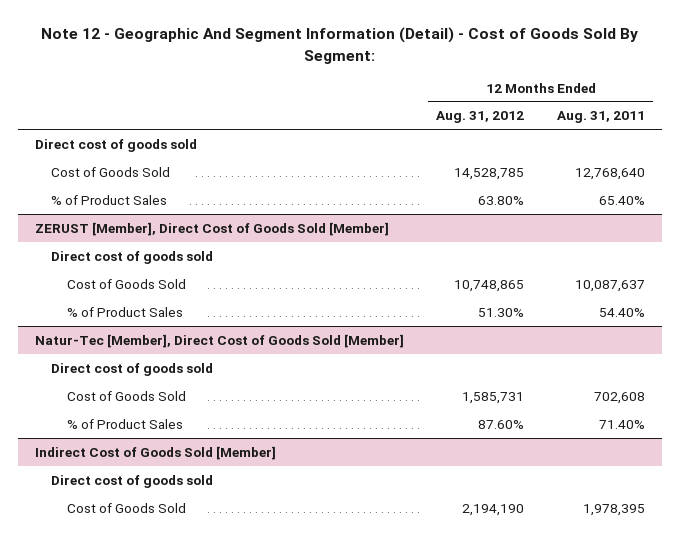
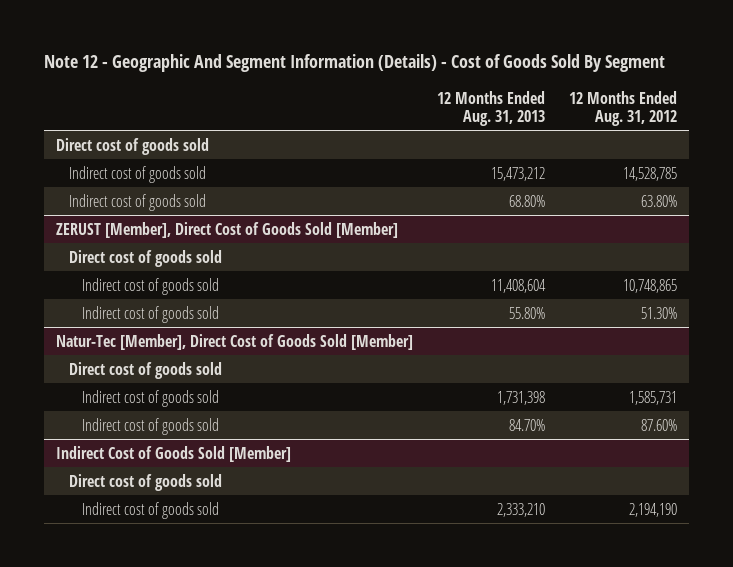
- Note 12 - Geographic And Segment Information (Detail) - Cost of Goods Sold By Segment:
+ Note 12 - Geographic And Segment Information (Details) - Cost of Goods Sold By Segment
- | 12 Months Ended Aug. 31, 2012 | 12 Months Ended Aug. 31, 2011
+ | 12 Months Ended Aug. 31, 2013 | 12 Months Ended Aug. 31, 2012
- Cost of Goods Sold | 14,528,785 | 12,768,640
- % of Product Sales | 63.80% | 65.40%
+ Indirect cost of goods sold | 15,473,212 | 14,528,785
+ Indirect cost of goods sold | 68.80% | 63.80%
@ ZERUST [Member], Direct Cost of Goods Sold [Member]
- Cost of Goods Sold | 10,748,865 | 10,087,637
- % of Product Sales | 51.30% | 54.40%
+ Indirect cost of goods sold | 11,408,604 | 10,748,865
+ Indirect cost of goods sold | 55.80% | 51.30%
@ Natur-Tec [Member], Direct Cost of Goods Sold [Member]
- Cost of Goods Sold | 1,585,731 | 702,608
- % of Product Sales | 87.60% | 71.40%
+ Indirect cost of goods sold | 1,731,398 | 1,585,731
+ Indirect cost of goods sold | 84.70% | 87.60%
@ Indirect Cost of Goods Sold [Member]
- Cost of Goods Sold | 2,194,190 | 1,978,395
+ Indirect cost of goods sold | 2,333,210 | 2,194,190

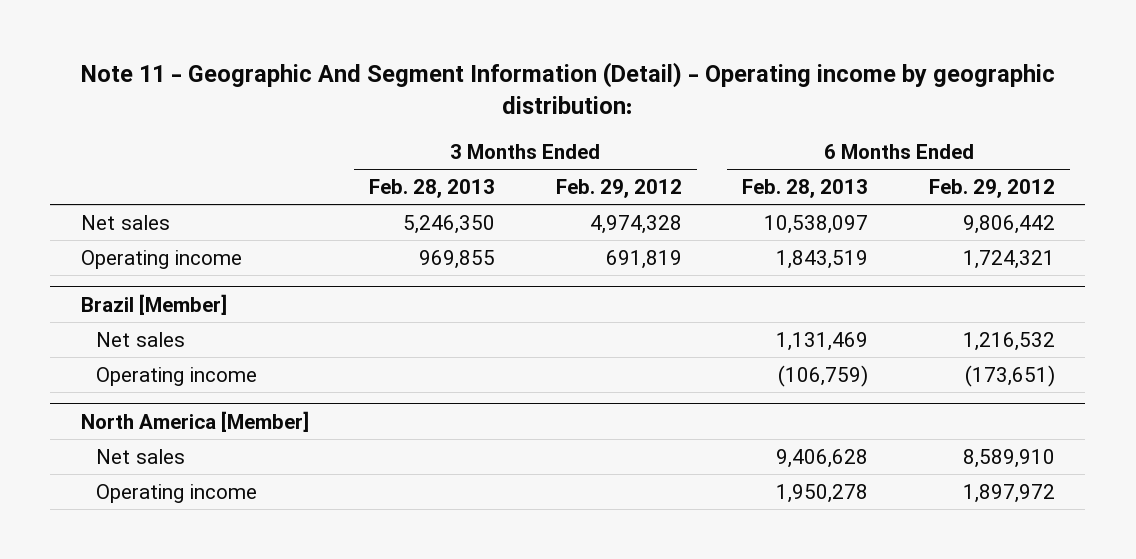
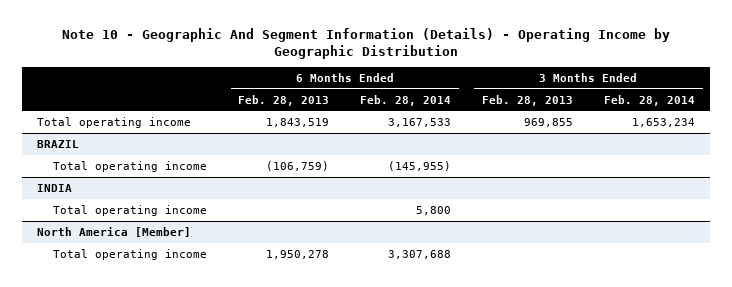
- Note 11 - Geographic And Segment Information (Detail) - Operating income by geographic distribution:
+ Note 10 - Geographic And Segment Information (Details) - Operating Income by Geographic Distribution
- | 3 Months Ended Feb. 28, 2013 | 3 Months Ended Feb. 29, 2012 | 6 Months Ended Feb. 28, 2013 | 6 Months Ended Feb. 29, 2012
+ | 6 Months Ended Feb. 28, 2013 | 6 Months Ended Feb. 28, 2014 | 3 Months Ended Feb. 28, 2013 | 3 Months Ended Feb. 28, 2014
- Net sales | 5,246,350 | 4,974,328 | 10,538,097 | 9,806,442
- Operating income | 969,855 | 691,819 | 1,843,519 | 1,724,321
- Brazil [Member]
- Net sales | | | 1,131,469 | 1,216,532
- Operating income | | | (106,759) | (173,651)
+ Total operating income | 1,843,519 | 3,167,533 | 969,855 | 1,653,234
+ BRAZIL
+ Total operating income | (106,759) | (145,955) | |
+ INDIA
+ Total operating income | | 5,800 | |
@ North America [Member]
- Net sales | | | 9,406,628 | 8,589,910
- Operating income | | | 1,950,278 | 1,897,972
+ Total operating income | 1,950,278 | 3,307,688 | |

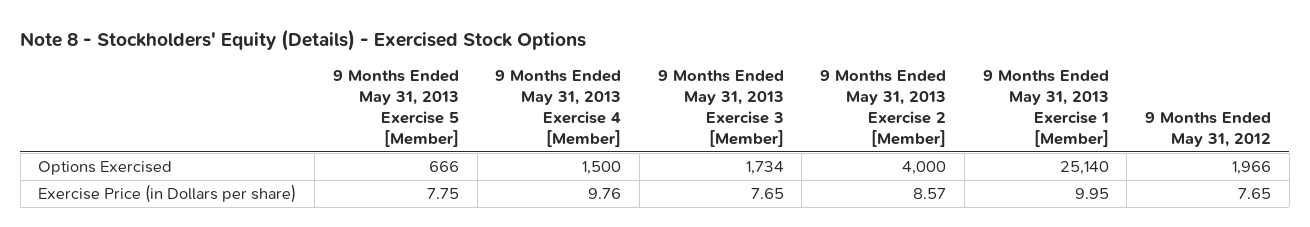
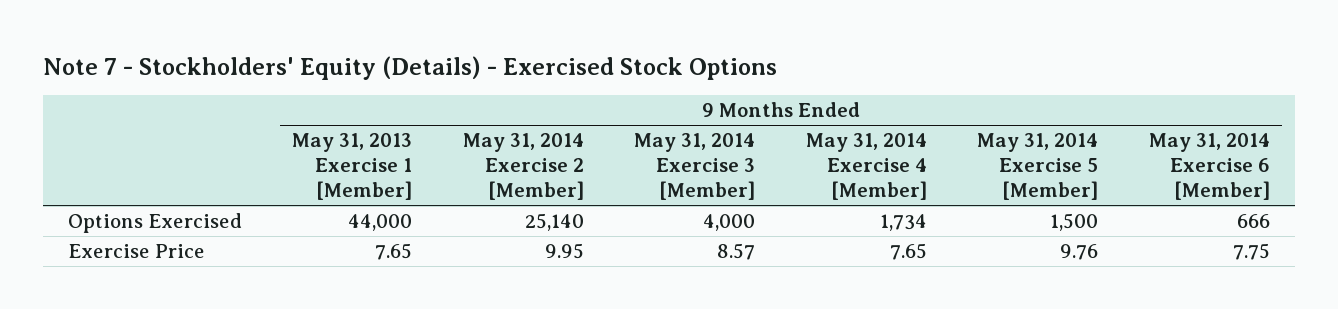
- Note 8 - Stockholders' Equity (Details) - Exercised Stock Options
+ Note 7 - Stockholders' Equity (Details) - Exercised Stock Options
- | 9 Months Ended May 31, 2013 Exercise 5 [Member] | 9 Months Ended May 31, 2013 Exercise 4 [Member] | 9 Months Ended May 31, 2013 Exercise 3 [Member] | 9 Months Ended May 31, 2013 Exercise 2 [Member] | 9 Months Ended May 31, 2013 Exercise 1 [Member] | 9 Months Ended May 31, 2012
+ | 9 Months Ended May 31, 2013 Exercise 1 [Member] | 9 Months Ended May 31, 2014 Exercise 2 [Member] | 9 Months Ended May 31, 2014 Exercise 3 [Member] | 9 Months Ended May 31, 2014 Exercise 4 [Member] | 9 Months Ended May 31, 2014 Exercise 5 [Member] | 9 Months Ended May 31, 2014 Exercise 6 [Member]
- Options Exercised | 666 | 1,500 | 1,734 | 4,000 | 25,140 | 1,966
- Exercise Price (in Dollars per share) | 7.75 | 9.76 | 7.65 | 8.57 | 9.95 | 7.65
+ Options Exercised | 44,000 | 25,140 | 4,000 | 1,734 | 1,500 | 666
+ Exercise Price | 7.65 | 9.95 | 8.57 | 7.65 | 9.76 | 7.75

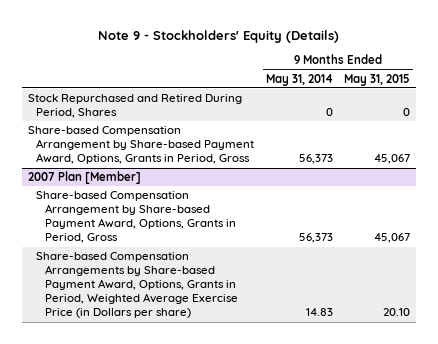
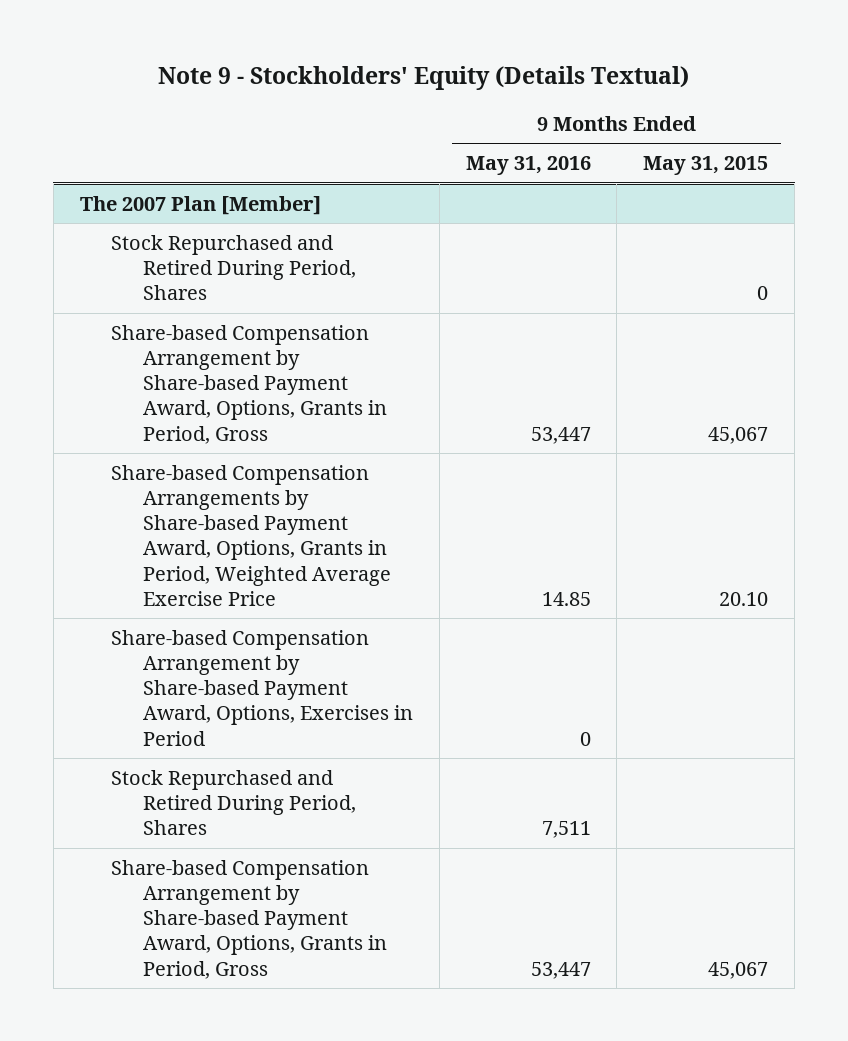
- Note 9 - Stockholders' Equity (Details)
+ Note 9 - Stockholders' Equity (Details Textual)
- | 9 Months Ended May 31, 2014 | 9 Months Ended May 31, 2015
+ | 9 Months Ended May 31, 2016 | 9 Months Ended May 31, 2015
+ The 2007 Plan [Member]
- 2007 Plan [Member]
+ Share-based Compensation Arrangements by Share-based Payment Award, Options, Grants in Period, Weighted Average Exercise Price | 14.85 | 20.10
+ Share-based Compensation Arrangement by Share-based Payment Award, Options, Exercises in Period | 0 |
+ Stock Repurchased and Retired During Period, Shares | 7,511 |
- Share-based Compensation Arrangements by Share-based Payment Award, Options, Grants in Period, Weighted Average Exercise Price (in Dollars per share) | 14.83 | 20.10

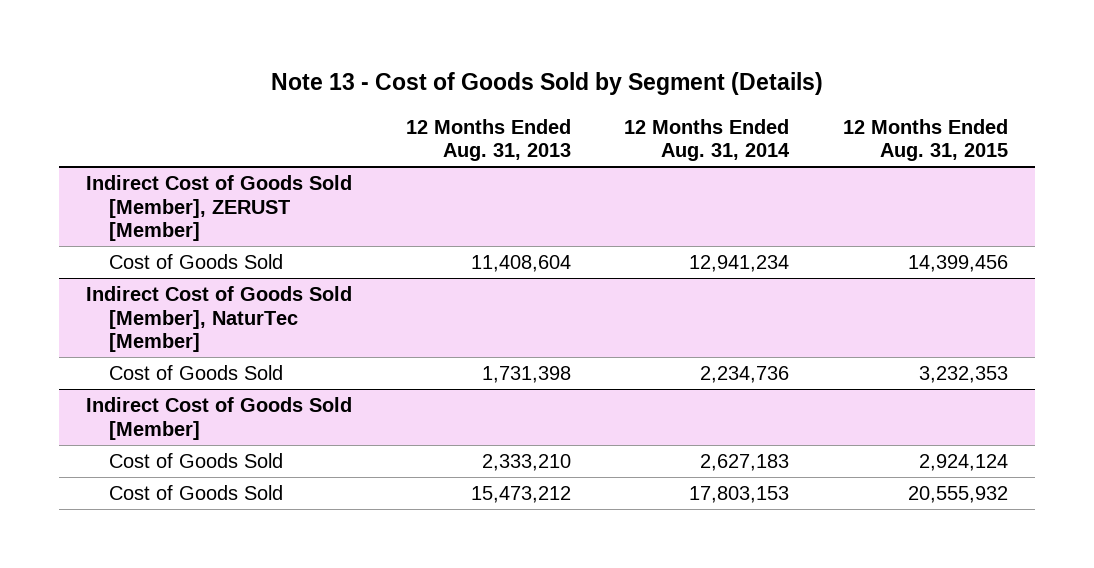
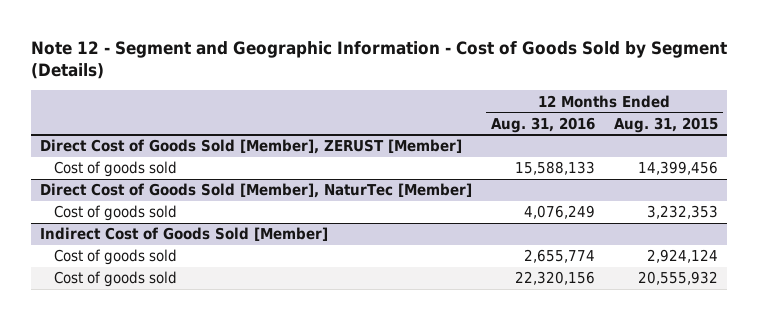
- Note 13 - Cost of Goods Sold by Segment (Details)
+ Note 12 - Segment and Geographic Information - Cost of Goods Sold by Segment (Details)
- | 12 Months Ended Aug. 31, 2013 | 12 Months Ended Aug. 31, 2014 | 12 Months Ended Aug. 31, 2015
+ | 12 Months Ended Aug. 31, 2016 | 12 Months Ended Aug. 31, 2015
- Indirect Cost of Goods Sold [Member], ZERUST [Member]
- Cost of Goods Sold | 11,408,604 | 12,941,234 | 14,399,456
- Indirect Cost of Goods Sold [Member], NaturTec [Member]
- Cost of Goods Sold | 1,731,398 | 2,234,736 | 3,232,353
+ Direct Cost of Goods Sold [Member], ZERUST [Member]
+ Cost of goods sold | 15,588,133 | 14,399,456
+ Direct Cost of Goods Sold [Member], NaturTec [Member]
+ Cost of goods sold | 4,076,249 | 3,232,353
@ Indirect Cost of Goods Sold [Member]
- Cost of Goods Sold | 2,333,210 | 2,627,183 | 2,924,124
- Cost of Goods Sold | 15,473,212 | 17,803,153 | 20,555,932
+ Cost of goods sold | 2,655,774 | 2,924,124
+ Cost of goods sold | 22,320,156 | 20,555,932

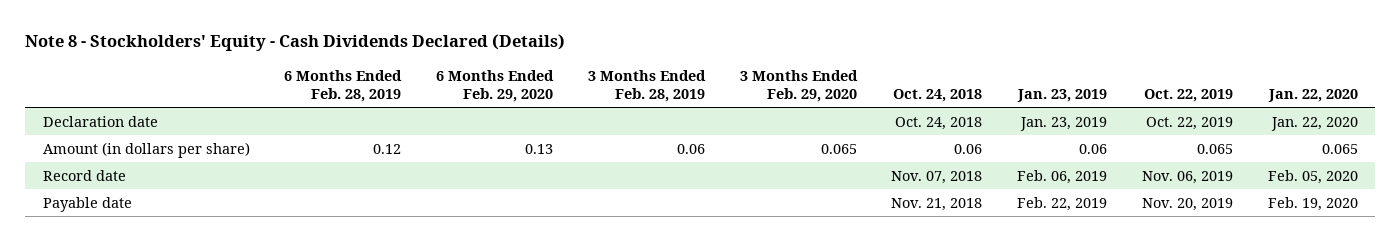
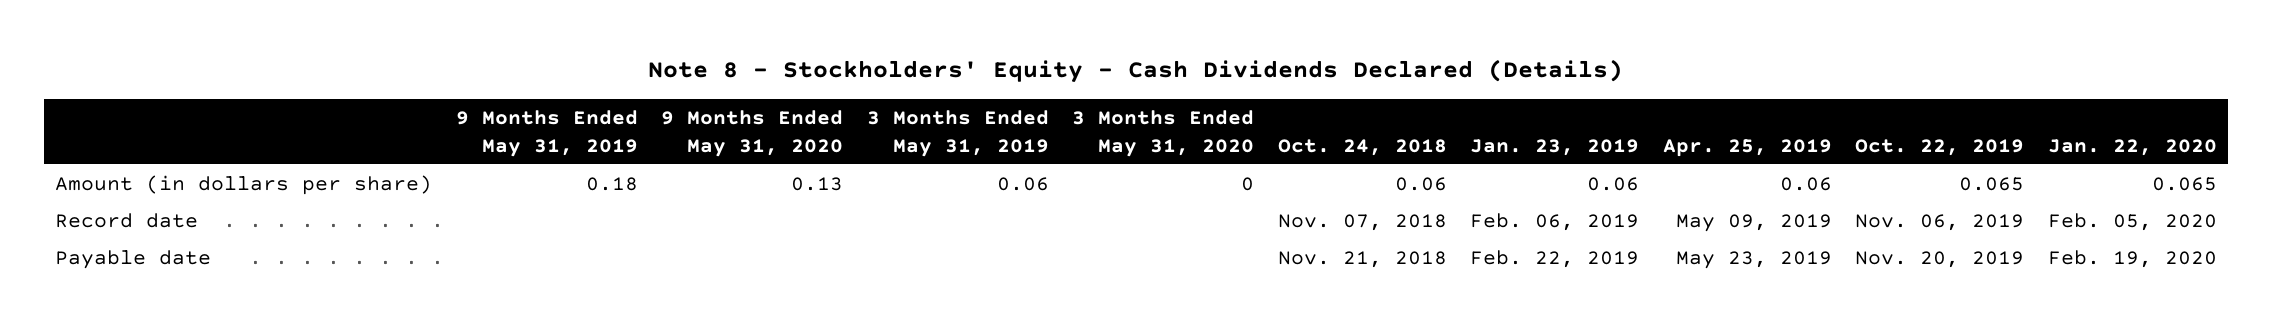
- | 6 Months Ended Feb. 28, 2019 | 6 Months Ended Feb. 29, 2020 | 3 Months Ended Feb. 28, 2019 | 3 Months Ended Feb. 29, 2020 | Oct. 24, 2018 | Jan. 23, 2019 | Oct. 22, 2019 | Jan. 22, 2020
+ | 9 Months Ended May 31, 2019 | 9 Months Ended May 31, 2020 | 3 Months Ended May 31, 2019 | 3 Months Ended May 31, 2020 | Oct. 24, 2018 | Jan. 23, 2019 | Apr. 25, 2019 | Oct. 22, 2019 | Jan. 22, 2020
- Declaration date | | | | | Oct. 24, 2018 | Jan. 23, 2019 | Oct. 22, 2019 | Jan. 22, 2020

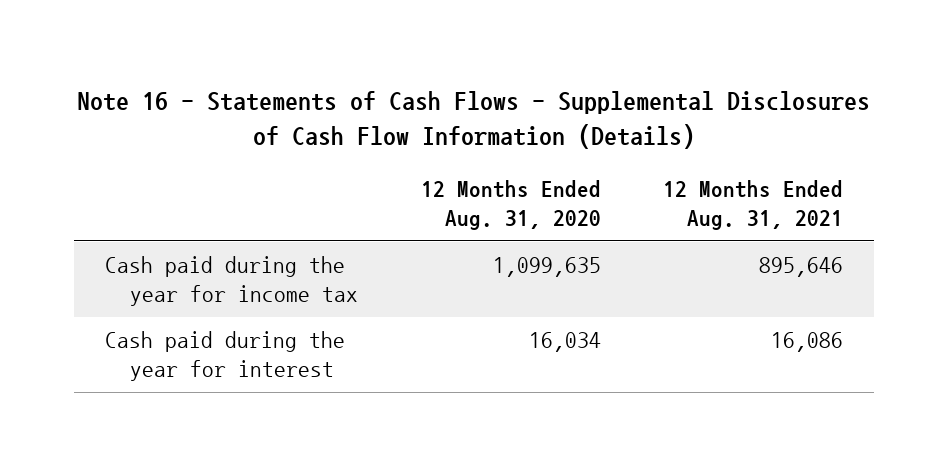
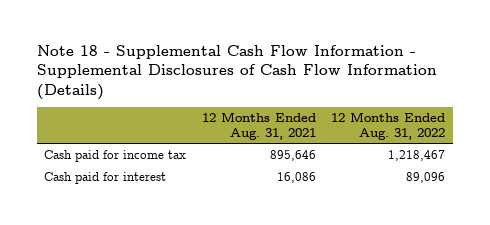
- Note 16 - Statements of Cash Flows - Supplemental Disclosures of Cash Flow Information (Details)
+ Note 18 - Supplemental Cash Flow Information - Supplemental Disclosures of Cash Flow Information (Details)
- | 12 Months Ended Aug. 31, 2020 | 12 Months Ended Aug. 31, 2021
+ | 12 Months Ended Aug. 31, 2021 | 12 Months Ended Aug. 31, 2022
- Cash paid during the year for income tax | 1,099,635 | 895,646
- Cash paid during the year for interest | 16,034 | 16,086
+ Cash paid for income tax | 895,646 | 1,218,467
+ Cash paid for interest | 16,086 | 89,096

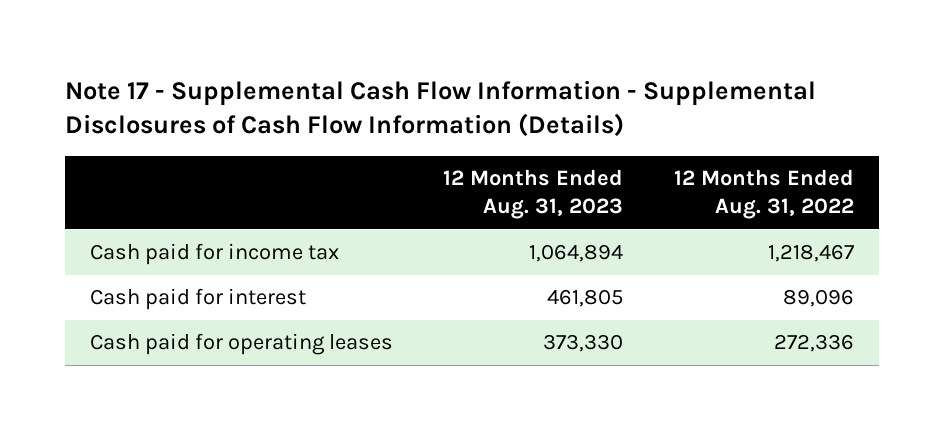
- Note 18 - Supplemental Cash Flow Information - Supplemental Disclosures of Cash Flow Information (Details)
+ Note 17 - Supplemental Cash Flow Information - Supplemental Disclosures of Cash Flow Information (Details)
- | 12 Months Ended Aug. 31, 2021 | 12 Months Ended Aug. 31, 2022
+ | 12 Months Ended Aug. 31, 2023 | 12 Months Ended Aug. 31, 2022
+ Cash paid for operating leases | 373,330 | 272,336

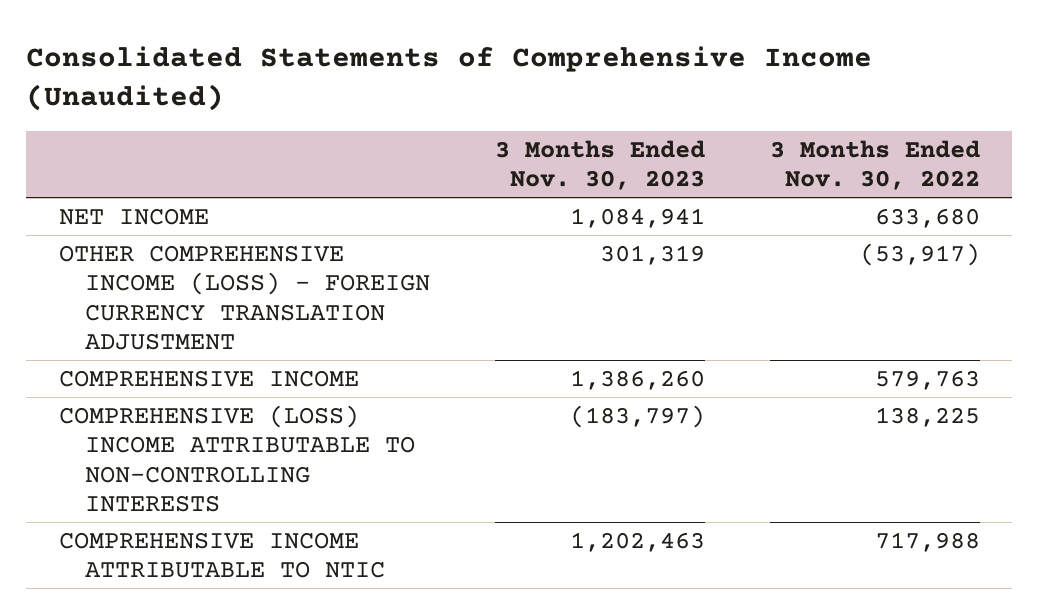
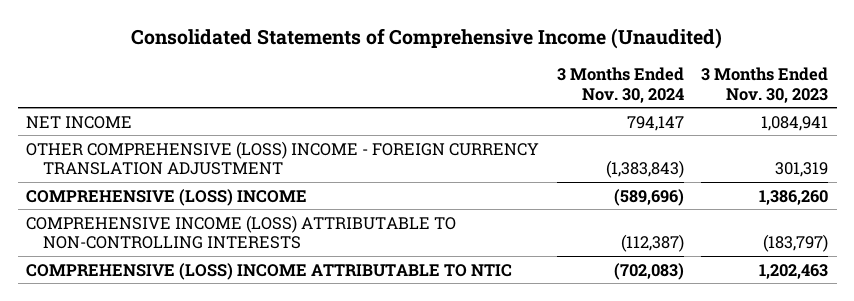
- | 3 Months Ended Nov. 30, 2023 | 3 Months Ended Nov. 30, 2022
+ | 3 Months Ended Nov. 30, 2024 | 3 Months Ended Nov. 30, 2023
- OTHER COMPREHENSIVE INCOME (LOSS) - FOREIGN CURRENCY TRANSLATION ADJUSTMENT | 301,319 | (53,917)
- COMPREHENSIVE INCOME | 1,386,260 | 579,763
- COMPREHENSIVE (LOSS) INCOME ATTRIBUTABLE TO NON-CONTROLLING INTERESTS | (183,797) | 138,225
- COMPREHENSIVE INCOME ATTRIBUTABLE TO NTIC | 1,202,463 | 717,988
+ OTHER COMPREHENSIVE (LOSS) INCOME - FOREIGN CURRENCY TRANSLATION ADJUSTMENT | (1,383,843) | 301,319
+ COMPREHENSIVE (LOSS) INCOME | (589,696) | 1,386,260
+ COMPREHENSIVE INCOME (LOSS) ATTRIBUTABLE TO NON-CONTROLLING INTERESTS | (112,387) | (183,797)
+ COMPREHENSIVE (LOSS) INCOME ATTRIBUTABLE TO NTIC | (702,083) | 1,202,463

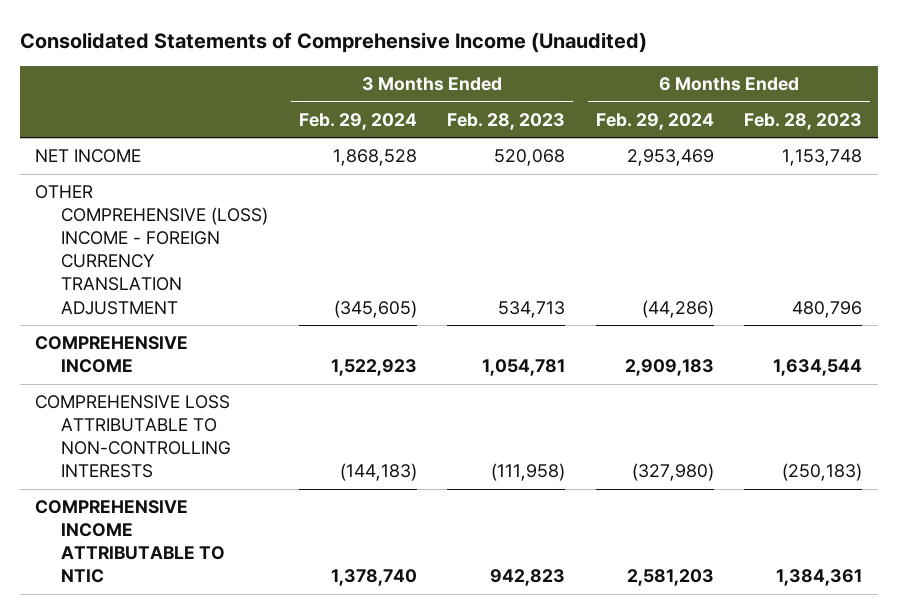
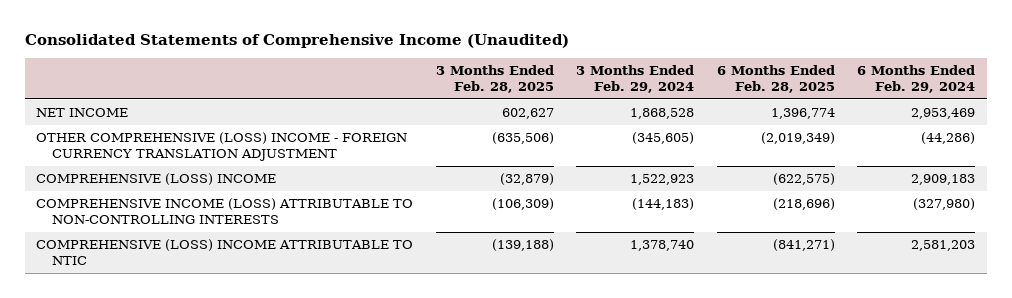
- | 3 Months Ended Feb. 29, 2024 | 3 Months Ended Feb. 28, 2023 | 6 Months Ended Feb. 29, 2024 | 6 Months Ended Feb. 28, 2023
+ | 3 Months Ended Feb. 28, 2025 | 3 Months Ended Feb. 29, 2024 | 6 Months Ended Feb. 28, 2025 | 6 Months Ended Feb. 29, 2024
- COMPREHENSIVE INCOME | 1,522,923 | 1,054,781 | 2,909,183 | 1,634,544
- COMPREHENSIVE LOSS ATTRIBUTABLE TO NON-CONTROLLING INTERESTS | (144,183) | (111,958) | (327,980) | (250,183)
- COMPREHENSIVE INCOME ATTRIBUTABLE TO NTIC | 1,378,740 | 942,823 | 2,581,203 | 1,384,361
+ COMPREHENSIVE (LOSS) INCOME | (32,879) | 1,522,923 | (622,575) | 2,909,183
+ COMPREHENSIVE INCOME (LOSS) ATTRIBUTABLE TO NON-CONTROLLING INTERESTS | (106,309) | (144,183) | (218,696) | (327,980)
+ COMPREHENSIVE (LOSS) INCOME ATTRIBUTABLE TO NTIC | (139,188) | 1,378,740 | (841,271) | 2,581,203

